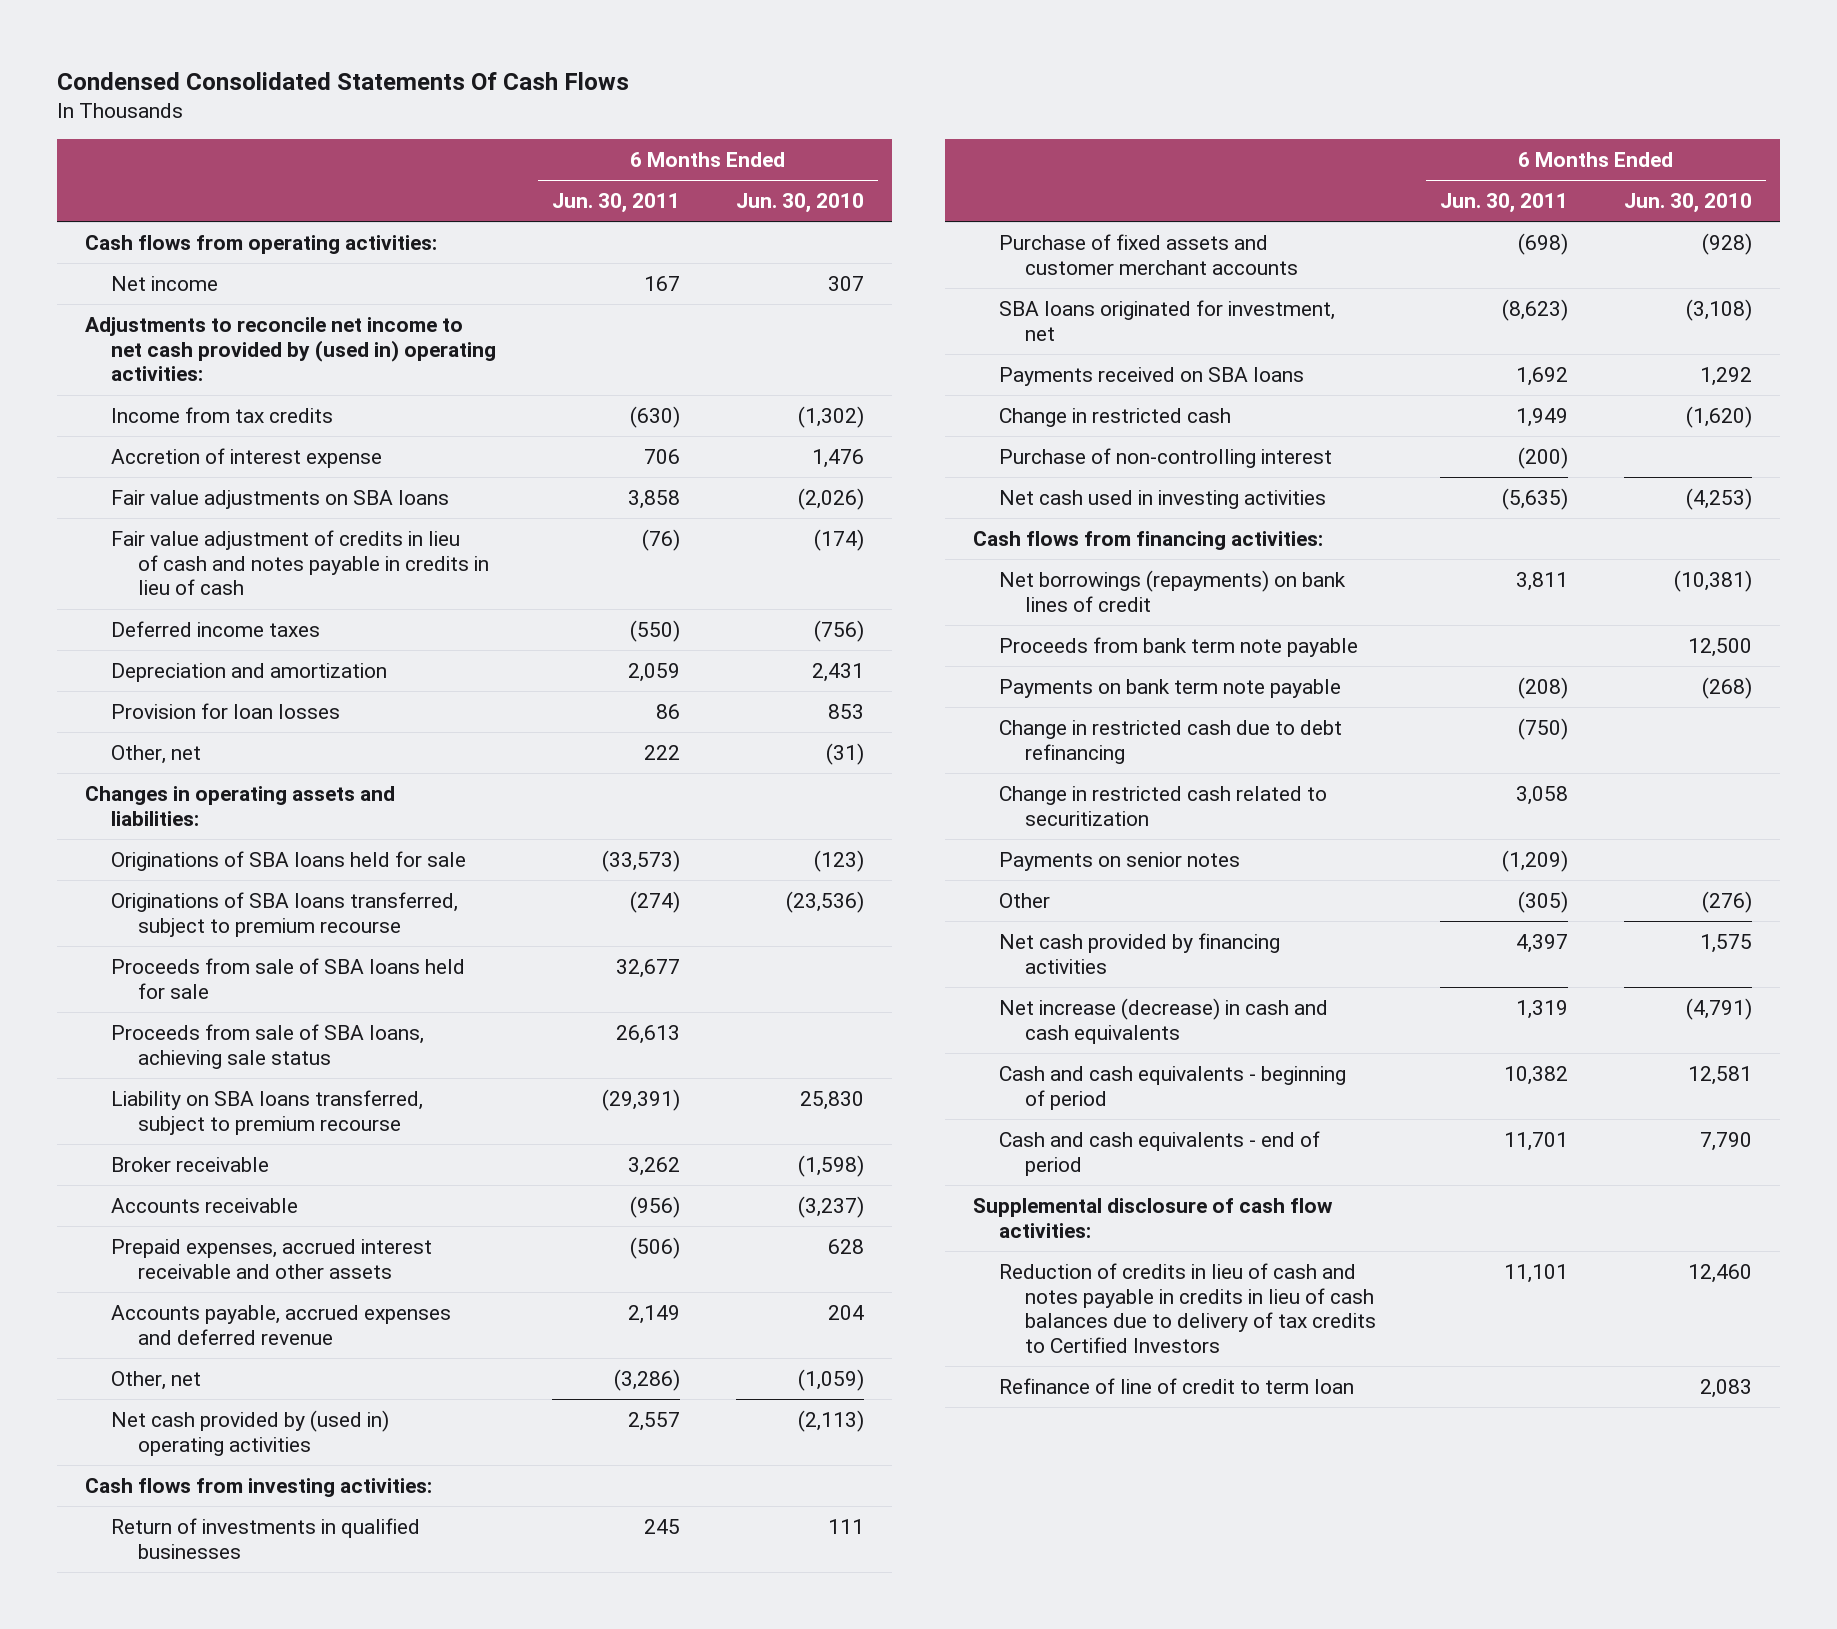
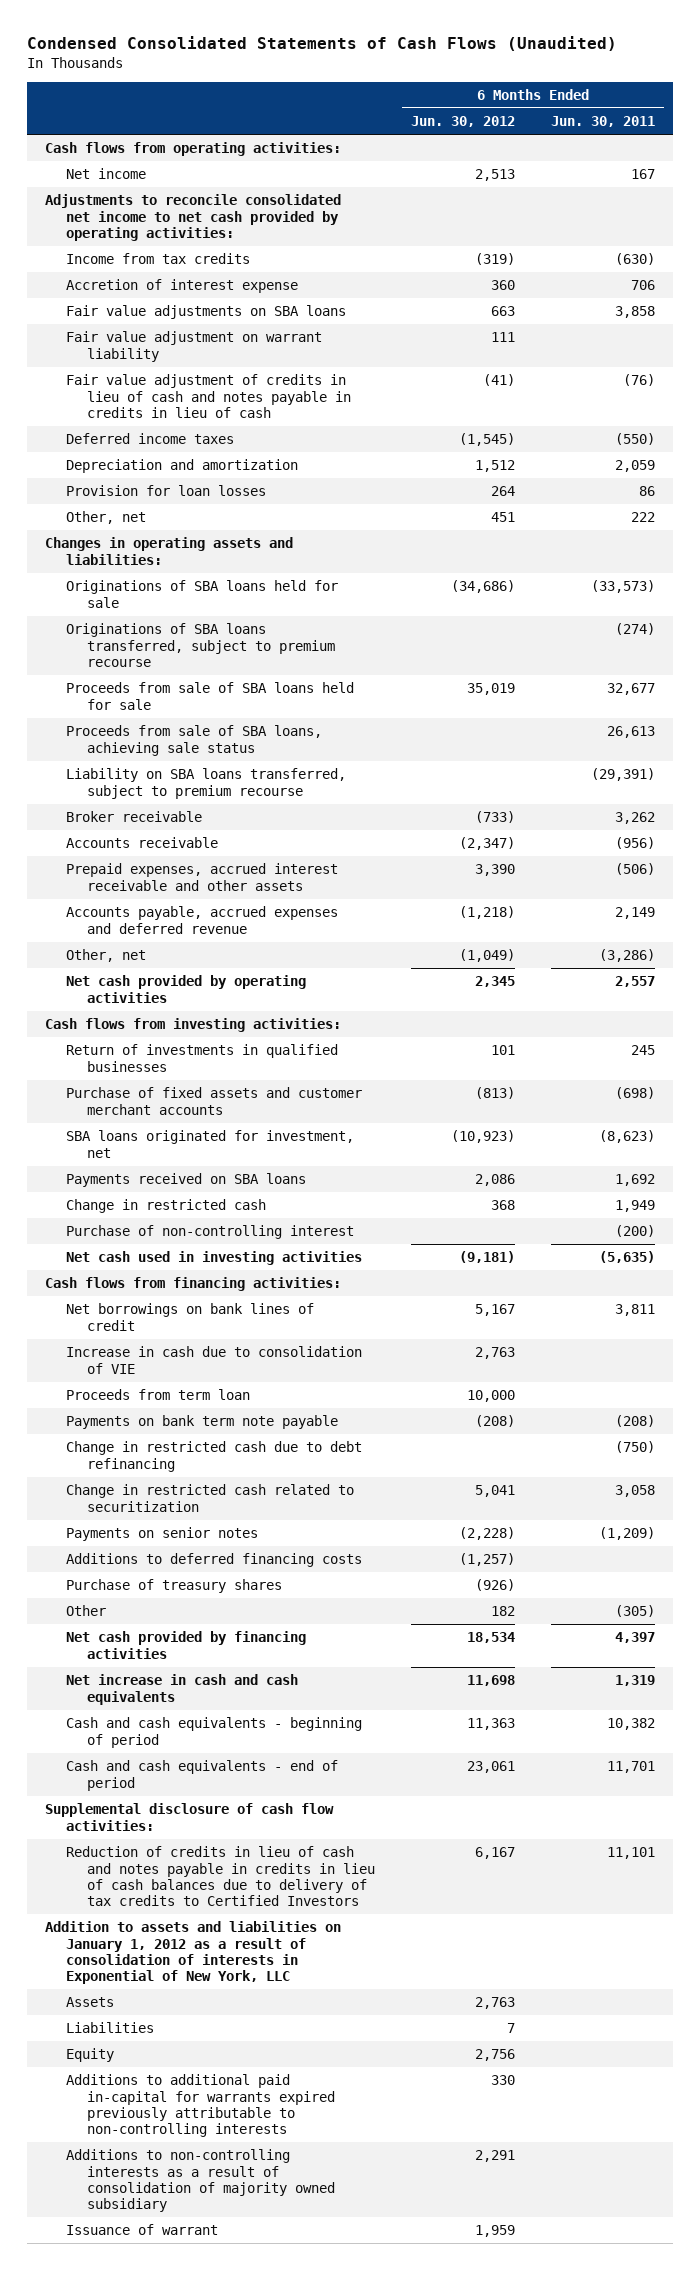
- Condensed Consolidated Statements Of Cash Flows
+ Condensed Consolidated Statements of Cash Flows (Unaudited)
- | 6 Months Ended Jun. 30, 2011 | 6 Months Ended Jun. 30, 2010
+ | 6 Months Ended Jun. 30, 2012 | 6 Months Ended Jun. 30, 2011
- Adjustments to reconcile net income to net cash provided by (used in) operating activities:
+ Adjustments to reconcile consolidated net income to net cash provided by operating activities:
+ Fair value adjustment on warrant liability | 111 |
- Net cash provided by (used in) operating activities | 2,557 | (2,113)
+ Net cash provided by operating activities | 2,345 | 2,557
- Net borrowings (repayments) on bank lines of credit | 3,811 | (10,381)
- Proceeds from bank term note payable | | 12,500
+ Net borrowings on bank lines of credit | 5,167 | 3,811
+ Increase in cash due to consolidation of VIE | 2,763 |
+ Proceeds from term loan | 10,000 |
+ Additions to deferred financing costs | (1,257) |
+ Purchase of treasury shares | (926) |
- Net increase (decrease) in cash and cash equivalents | 1,319 | (4,791)
+ Net increase in cash and cash equivalents | 11,698 | 1,319
- Refinance of line of credit to term loan | | 2,083
+ Addition to assets and liabilities on January 1, 2012 as a result of consolidation of interests in Exponential of New York, LLC
+ Assets | 2,763 |
+ Liabilities | 7 |
+ Equity | 2,756 |
+ Additions to additional paid in-capital for warrants expired previously attributable to non-controlling interests | 330 |
+ Additions to non-controlling interests as a result of consolidation of majority owned subsidiary | 2,291 |
+ Issuance of warrant | 1,959 |

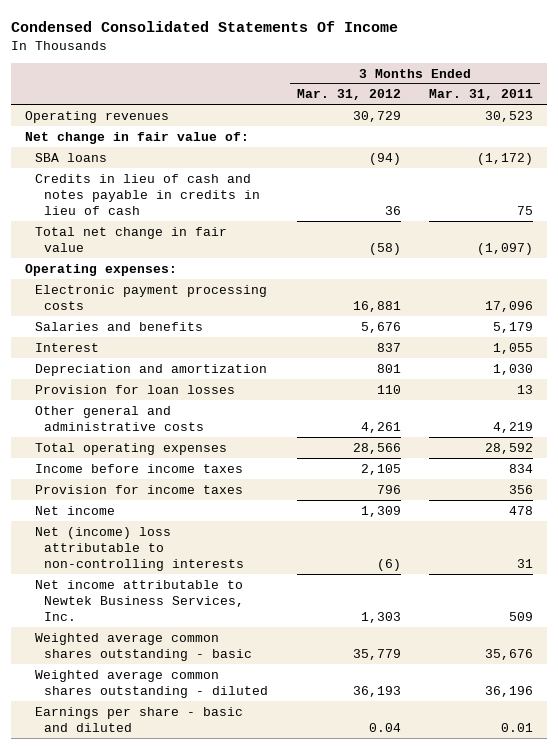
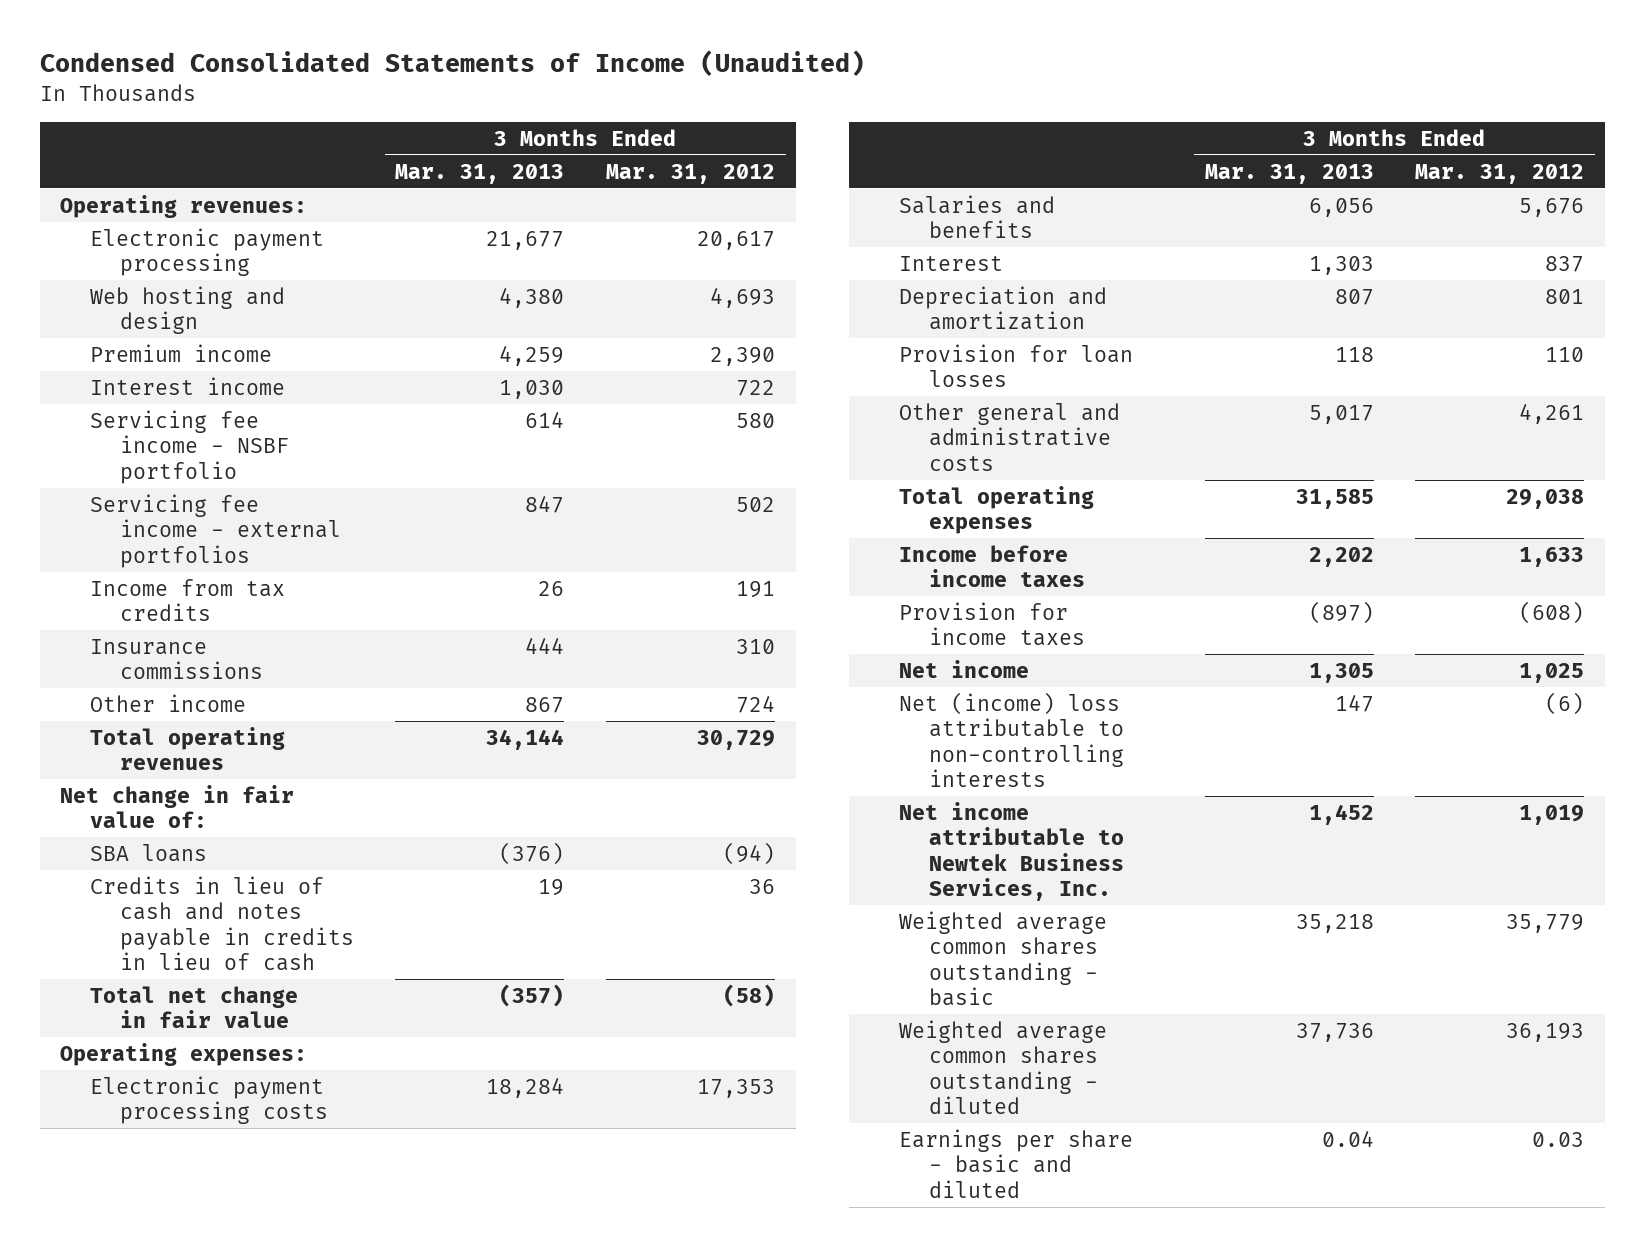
- Condensed Consolidated Statements Of Income
+ Condensed Consolidated Statements of Income (Unaudited)
- | 3 Months Ended Mar. 31, 2012 | 3 Months Ended Mar. 31, 2011
+ | 3 Months Ended Mar. 31, 2013 | 3 Months Ended Mar. 31, 2012
- Operating revenues | 30,729 | 30,523
+ Operating revenues:
+ Electronic payment processing | 21,677 | 20,617
+ Web hosting and design | 4,380 | 4,693
+ Premium income | 4,259 | 2,390
+ Interest income | 1,030 | 722
+ Servicing fee income - NSBF portfolio | 614 | 580
+ Servicing fee income - external portfolios | 847 | 502
+ Income from tax credits | 26 | 191
+ Insurance commissions | 444 | 310
+ Other income | 867 | 724
+ Total operating revenues | 34,144 | 30,729
- Electronic payment processing costs | 16,881 | 17,096
+ Electronic payment processing costs | 18,284 | 17,353
- Total operating expenses | 28,566 | 28,592
- Income before income taxes | 2,105 | 834
- Provision for income taxes | 796 | 356
- Net income | 1,309 | 478
+ Total operating expenses | 31,585 | 29,038
+ Income before income taxes | 2,202 | 1,633
+ Provision for income taxes | (897) | (608)
+ Net income | 1,305 | 1,025
- Net income attributable to Newtek Business Services, Inc. | 1,303 | 509
+ Net income attributable to Newtek Business Services, Inc. | 1,452 | 1,019
- Earnings per share - basic and diluted | 0.04 | 0.01
+ Earnings per share - basic and diluted | 0.04 | 0.03

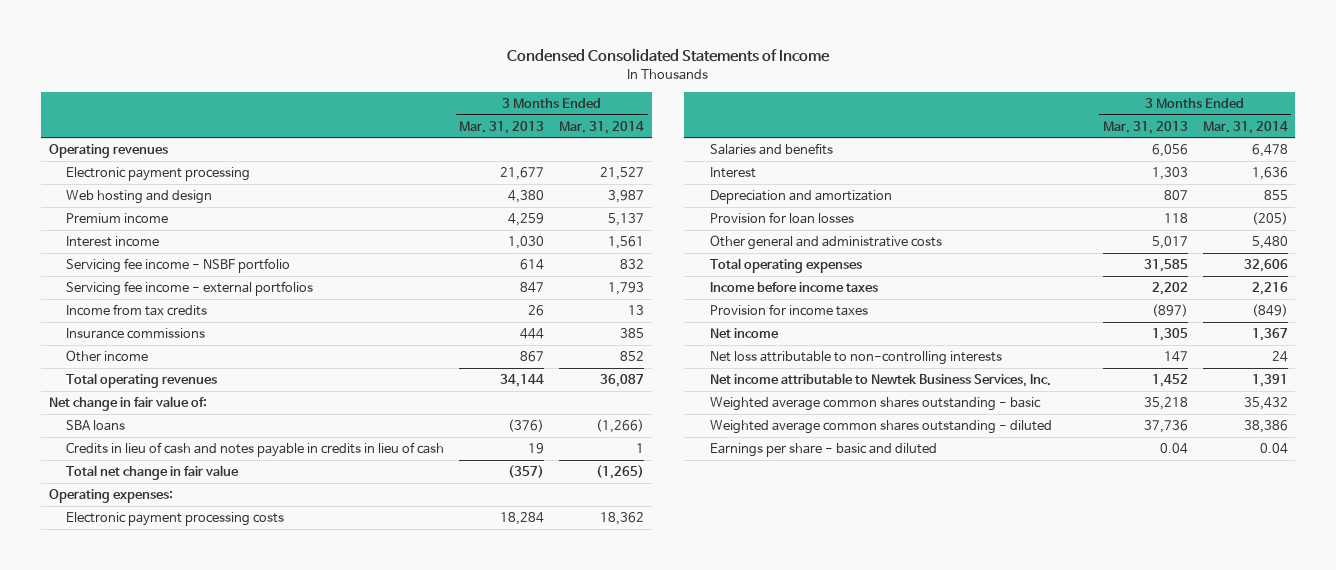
- Condensed Consolidated Statements of Income (Unaudited)
+ Condensed Consolidated Statements of Income
- | 3 Months Ended Mar. 31, 2013 | 3 Months Ended Mar. 31, 2012
+ | 3 Months Ended Mar. 31, 2013 | 3 Months Ended Mar. 31, 2014
- Operating revenues:
+ Operating revenues
- Net (income) loss attributable to non-controlling interests | 147 | (6)
+ Net loss attributable to non-controlling interests | 147 | 24

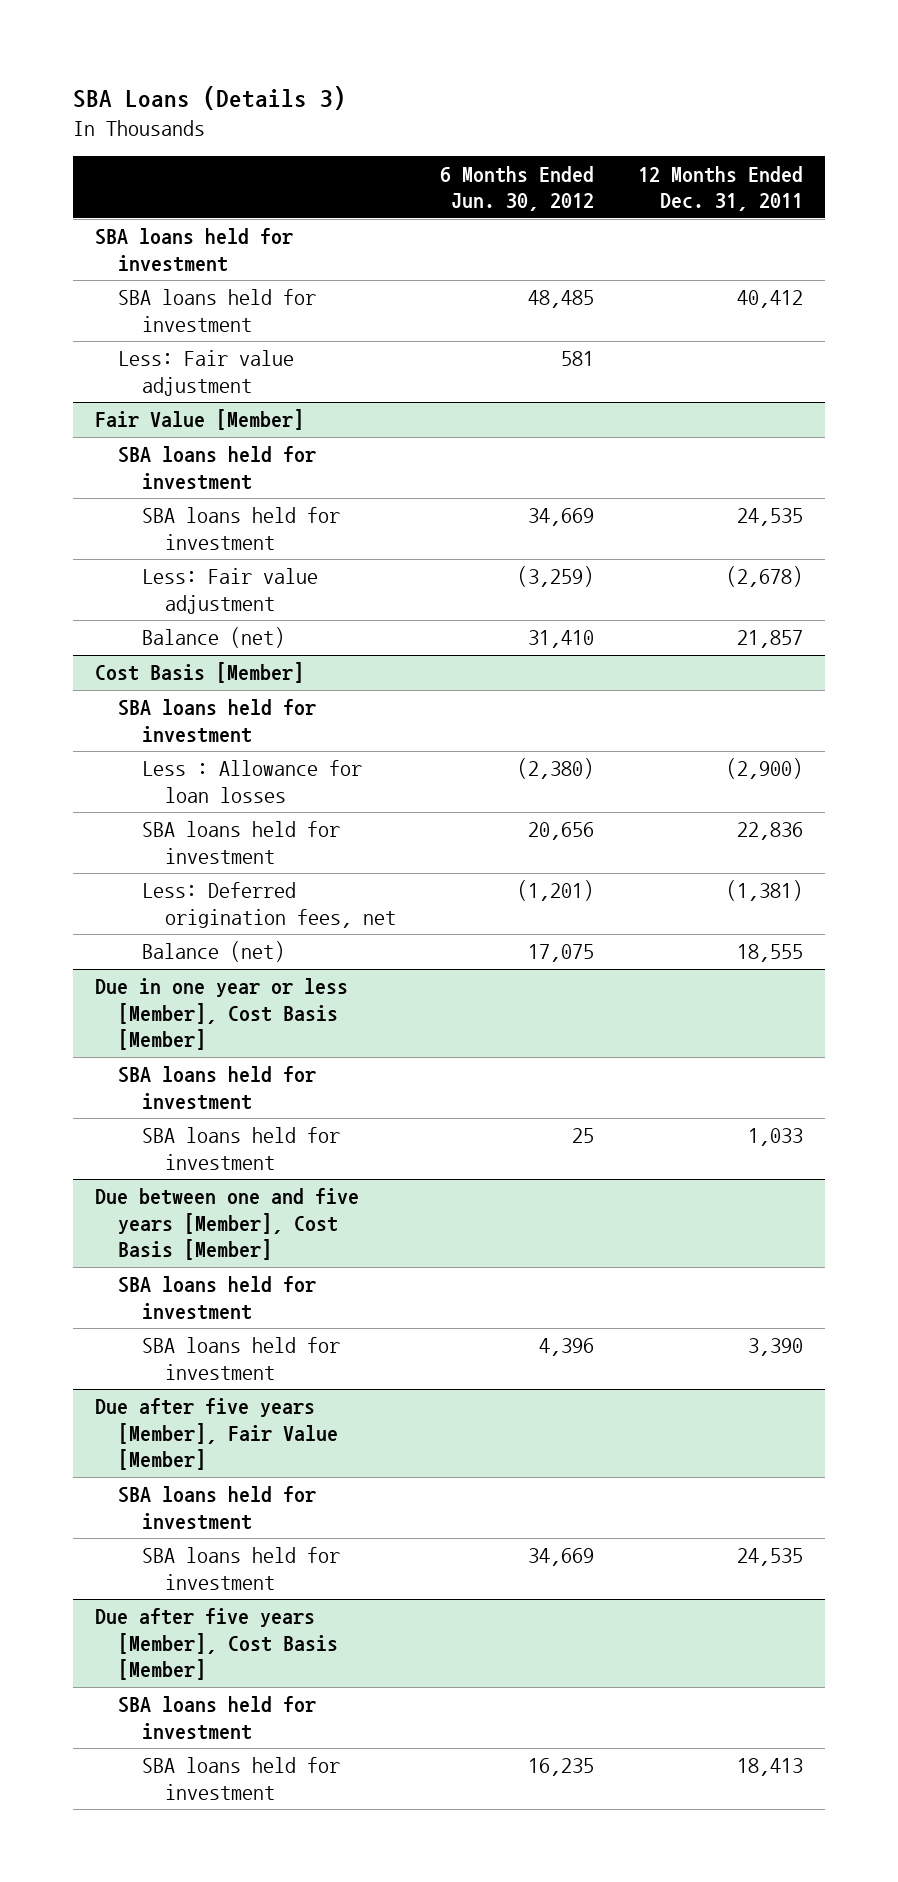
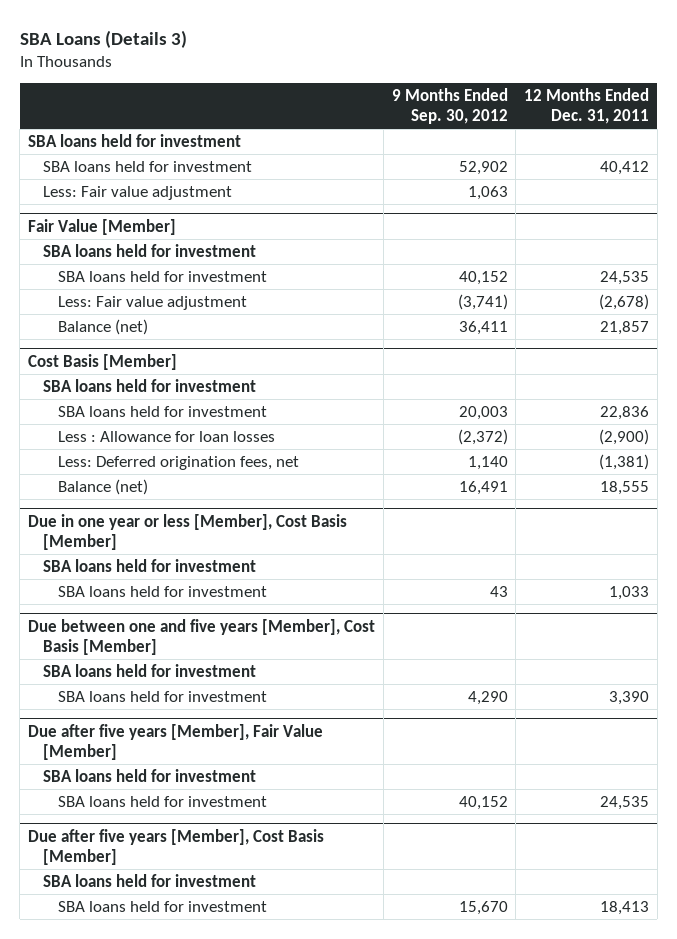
- | 6 Months Ended Jun. 30, 2012 | 12 Months Ended Dec. 31, 2011
+ | 9 Months Ended Sep. 30, 2012 | 12 Months Ended Dec. 31, 2011
@ Cost Basis [Member]
moved down: Less : Allowance for loan losses | (2,372) | (2,900)

